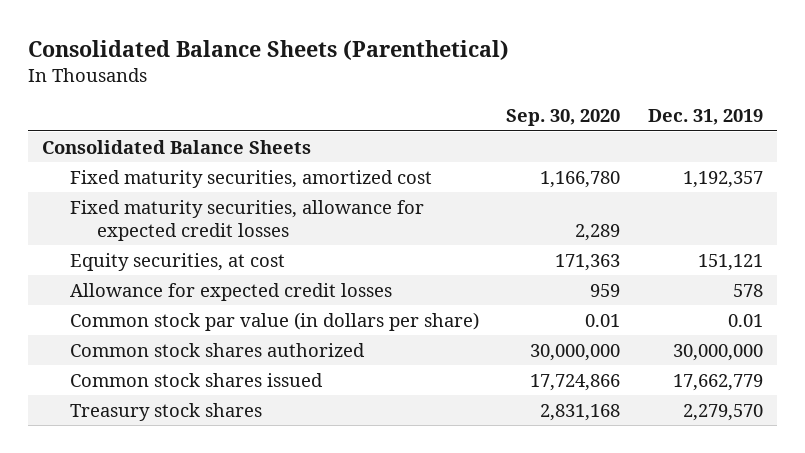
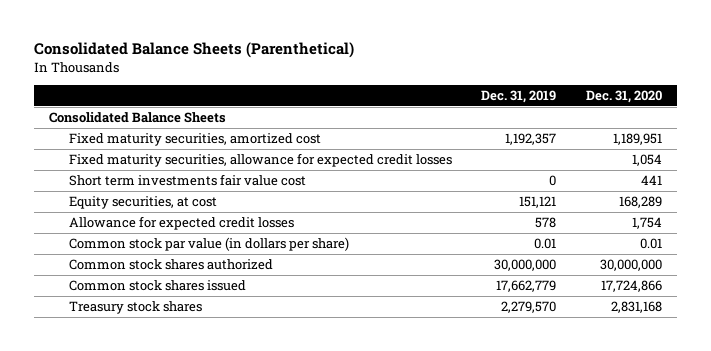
- | Sep. 30, 2020 | Dec. 31, 2019
+ | Dec. 31, 2019 | Dec. 31, 2020
+ Short term investments fair value cost | 0 | 441

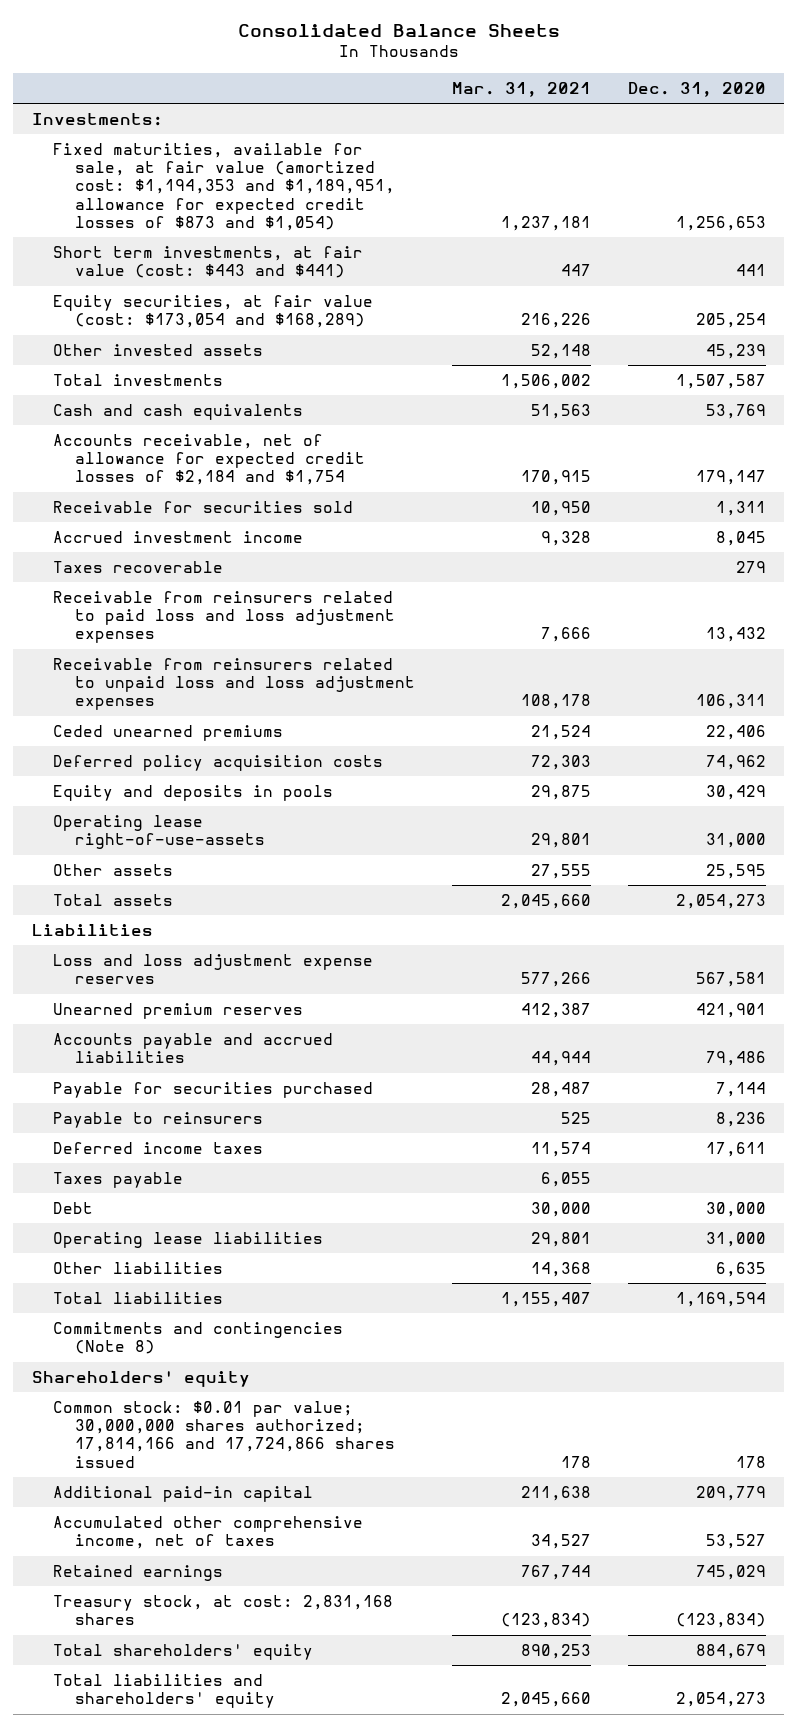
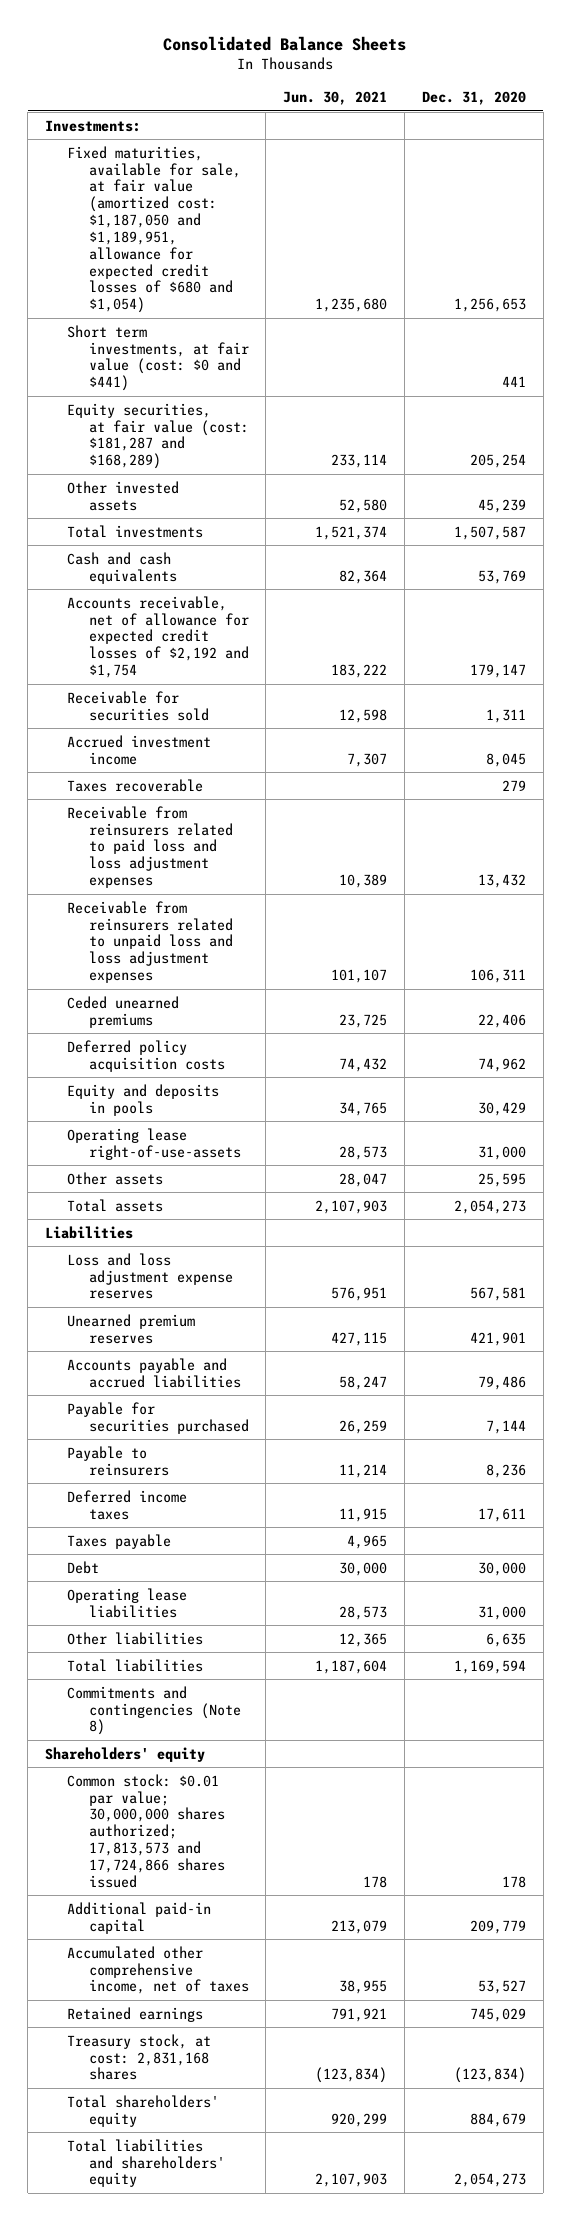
- | Mar. 31, 2021 | Dec. 31, 2020
+ | Jun. 30, 2021 | Dec. 31, 2020
- Fixed maturities, available for sale, at fair value (amortized cost: $1,194,353 and $1,189,951, allowance for expected credit losses of $873 and $1,054) | 1,237,181 | 1,256,653
- Short term investments, at fair value (cost: $443 and $441) | 447 | 441
- Equity securities, at fair value (cost: $173,054 and $168,289) | 216,226 | 205,254
+ Fixed maturities, available for sale, at fair value (amortized cost: $1,187,050 and $1,189,951, allowance for expected credit losses of $680 and $1,054) | 1,235,680 | 1,256,653
+ Short term investments, at fair value (cost: $0 and $441) | | 441
+ Equity securities, at fair value (cost: $181,287 and $168,289) | 233,114 | 205,254
- Accounts receivable, net of allowance for expected credit losses of $2,184 and $1,754 | 170,915 | 179,147
+ Accounts receivable, net of allowance for expected credit losses of $2,192 and $1,754 | 183,222 | 179,147
- Common stock: $0.01 par value; 30,000,000 shares authorized; 17,814,166 and 17,724,866 shares issued | 178 | 178
+ Common stock: $0.01 par value; 30,000,000 shares authorized; 17,813,573 and 17,724,866 shares issued | 178 | 178

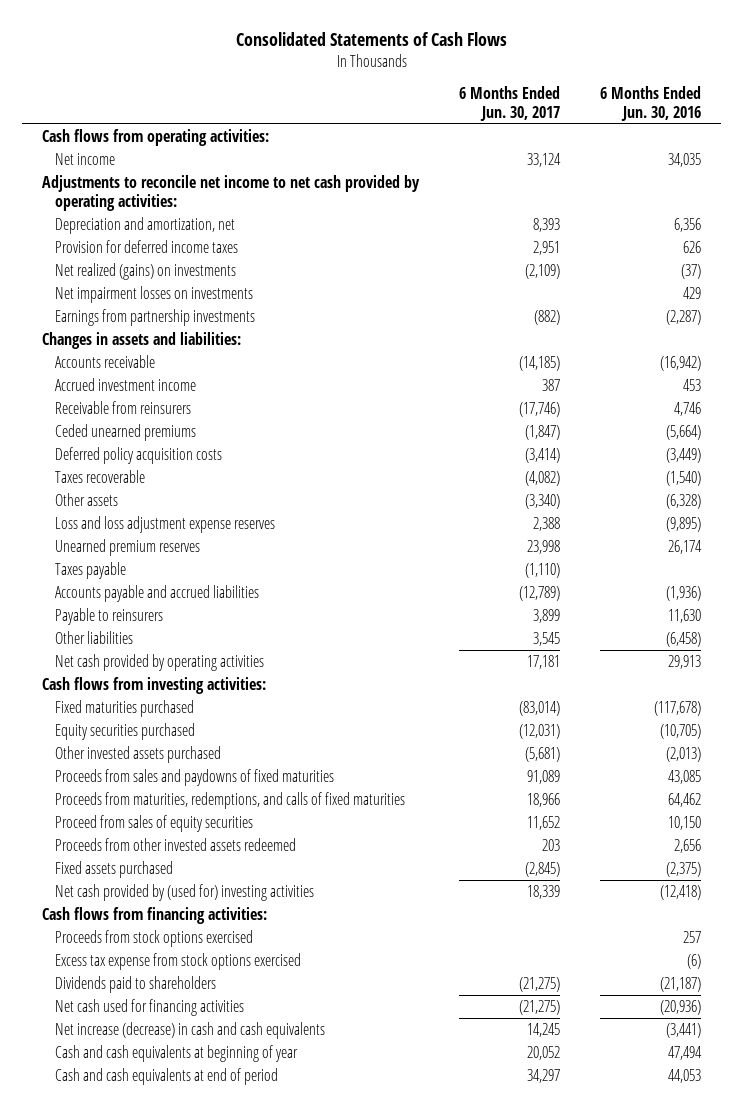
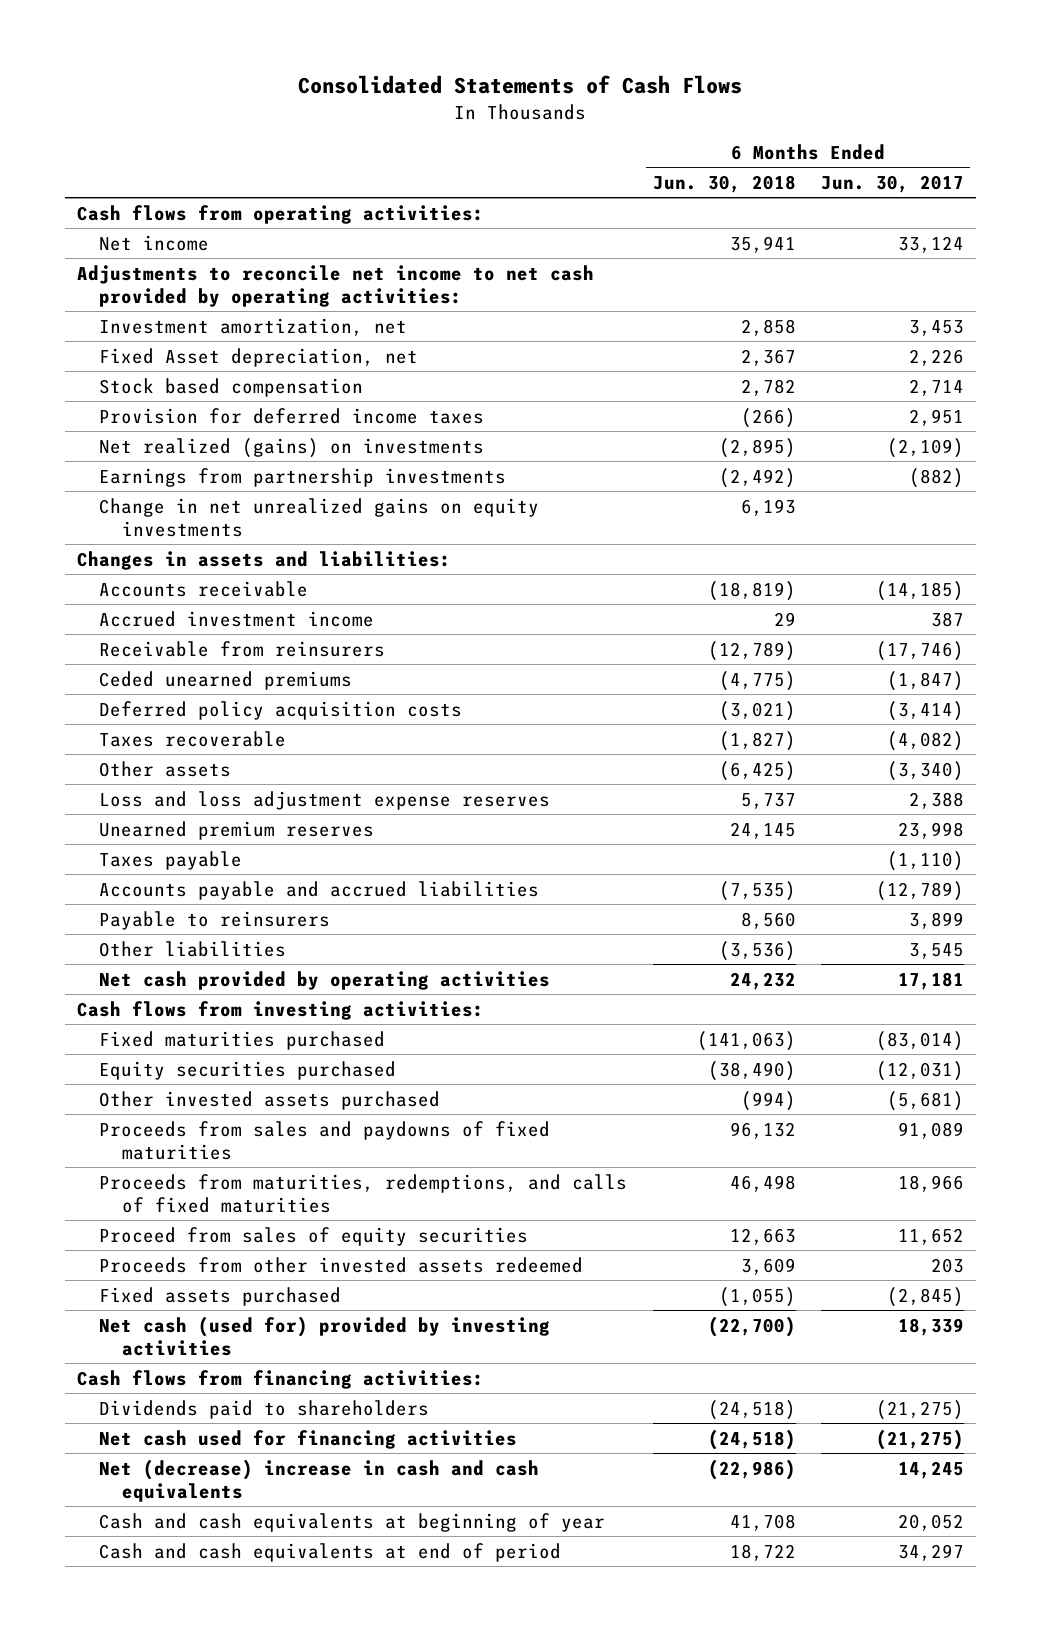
- | 6 Months Ended Jun. 30, 2017 | 6 Months Ended Jun. 30, 2016
+ | 6 Months Ended Jun. 30, 2018 | 6 Months Ended Jun. 30, 2017
- Depreciation and amortization, net | 8,393 | 6,356
+ Investment amortization, net | 2,858 | 3,453
+ Fixed Asset depreciation, net | 2,367 | 2,226
+ Stock based compensation | 2,782 | 2,714
- Net impairment losses on investments | | 429
+ Change in net unrealized gains on equity investments | 6,193 |
- Net cash provided by (used for) investing activities | 18,339 | (12,418)
+ Net cash (used for) provided by investing activities | (22,700) | 18,339
- Proceeds from stock options exercised | | 257
- Excess tax expense from stock options exercised | | (6)
- Net increase (decrease) in cash and cash equivalents | 14,245 | (3,441)
+ Net (decrease) increase in cash and cash equivalents | (22,986) | 14,245

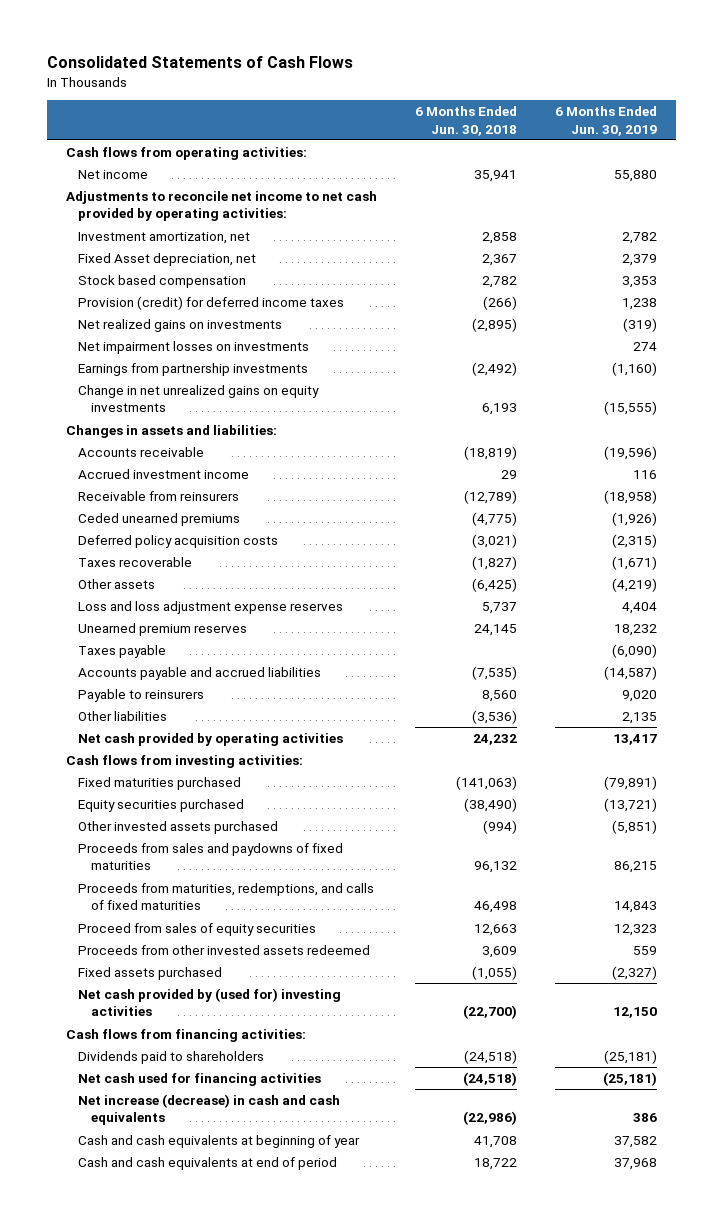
- | 6 Months Ended Jun. 30, 2018 | 6 Months Ended Jun. 30, 2017
+ | 6 Months Ended Jun. 30, 2018 | 6 Months Ended Jun. 30, 2019
- Provision for deferred income taxes | (266) | 2,951
- Net realized (gains) on investments | (2,895) | (2,109)
+ Provision (credit) for deferred income taxes | (266) | 1,238
+ Net realized gains on investments | (2,895) | (319)
+ Net impairment losses on investments | | 274
- Net cash (used for) provided by investing activities | (22,700) | 18,339
+ Net cash provided by (used for) investing activities | (22,700) | 12,150
- Net (decrease) increase in cash and cash equivalents | (22,986) | 14,245
+ Net increase (decrease) in cash and cash equivalents | (22,986) | 386

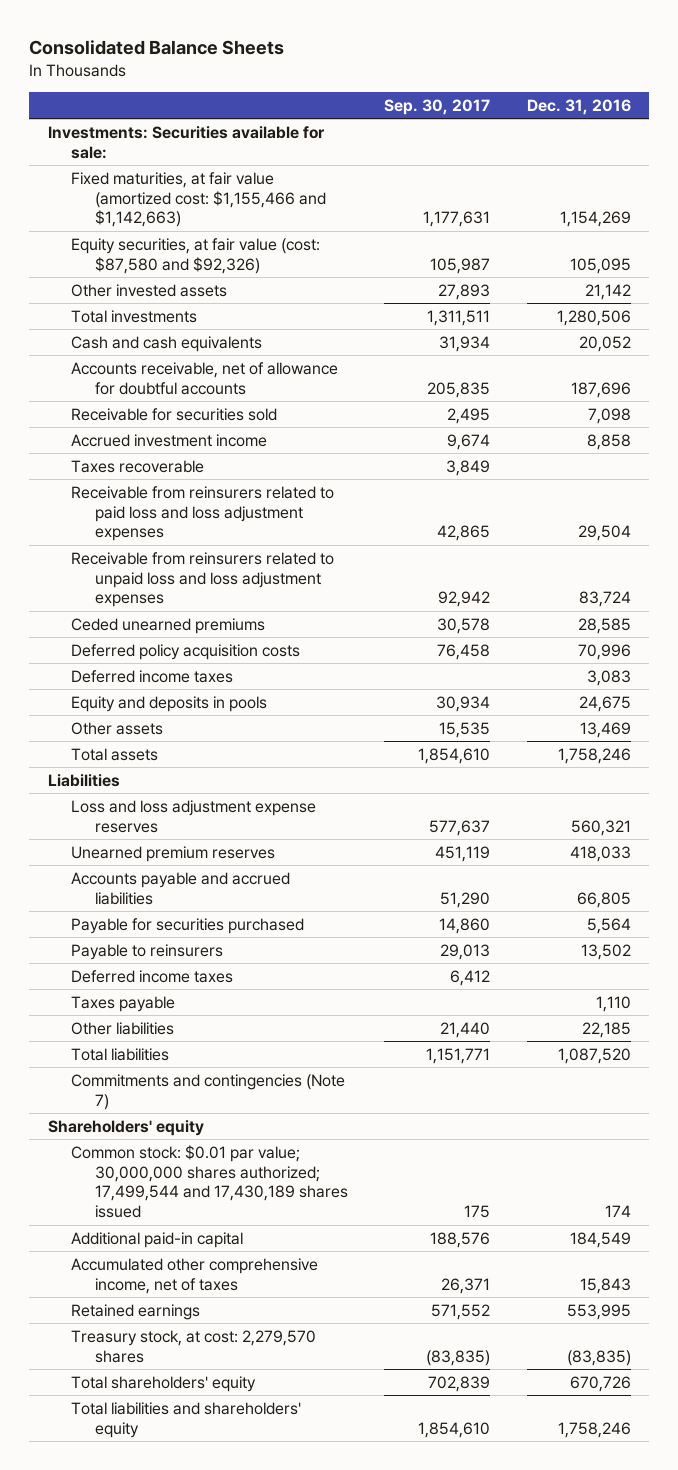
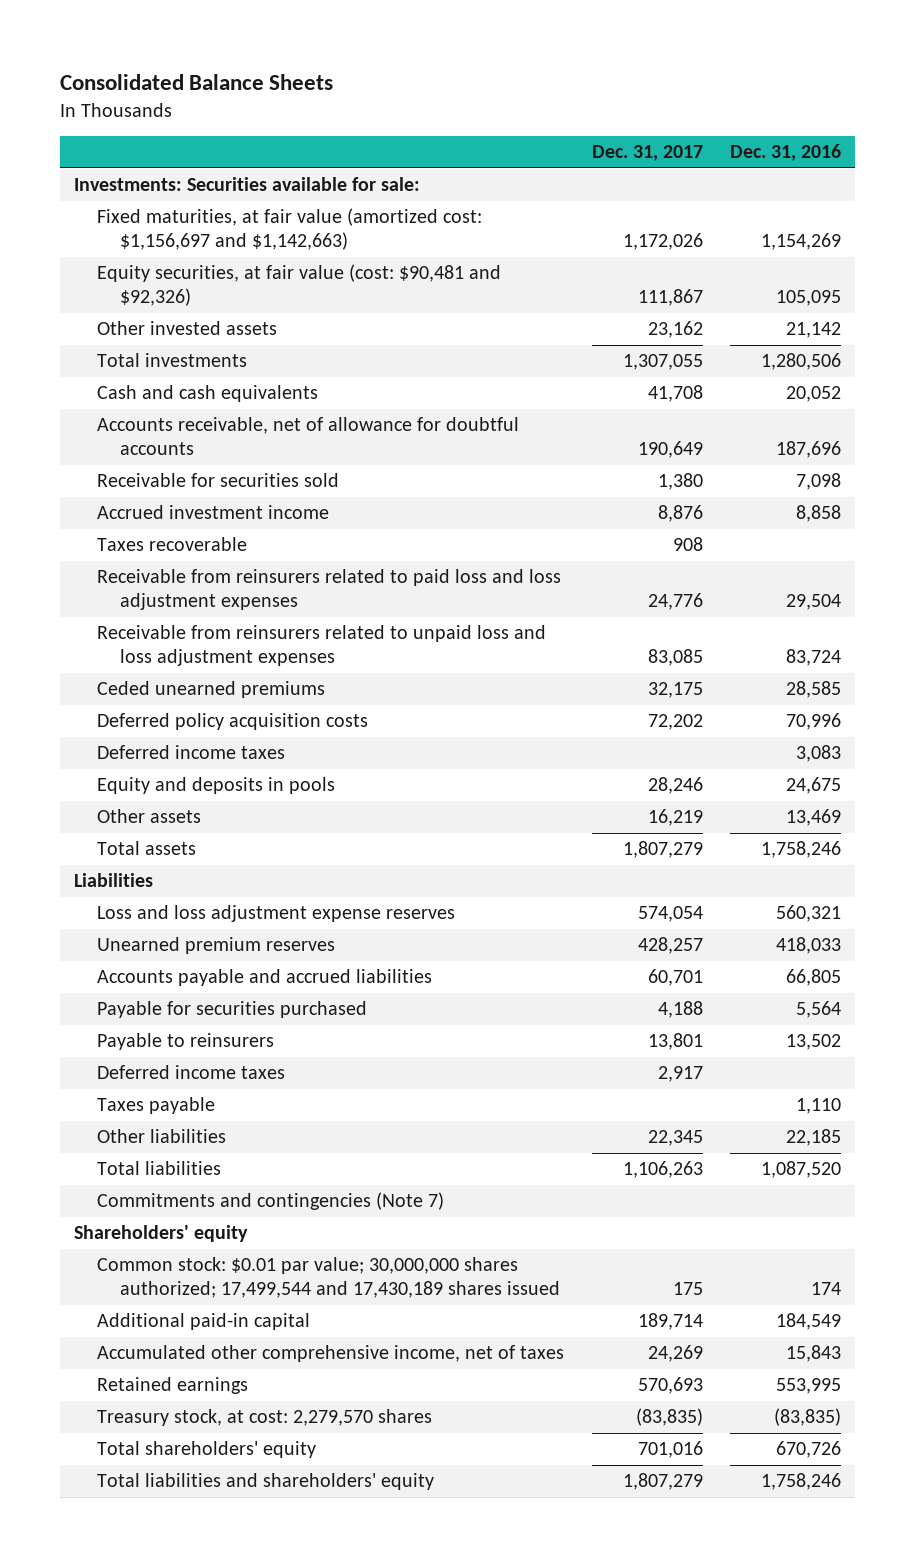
- | Sep. 30, 2017 | Dec. 31, 2016
+ | Dec. 31, 2017 | Dec. 31, 2016
- Fixed maturities, at fair value (amortized cost: $1,155,466 and $1,142,663) | 1,177,631 | 1,154,269
- Equity securities, at fair value (cost: $87,580 and $92,326) | 105,987 | 105,095
+ Fixed maturities, at fair value (amortized cost: $1,156,697 and $1,142,663) | 1,172,026 | 1,154,269
+ Equity securities, at fair value (cost: $90,481 and $92,326) | 111,867 | 105,095

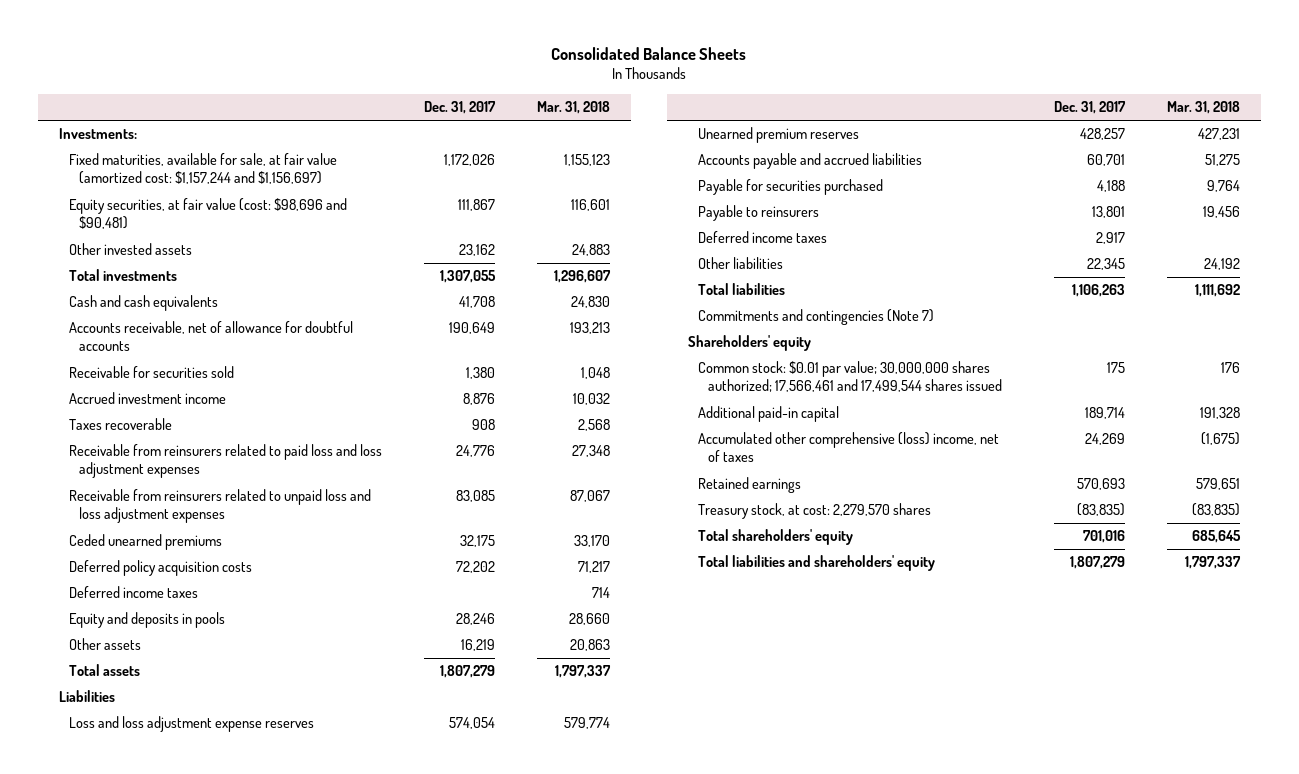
- | Dec. 31, 2017 | Dec. 31, 2016
+ | Dec. 31, 2017 | Mar. 31, 2018
- Investments: Securities available for sale:
- Fixed maturities, at fair value (amortized cost: $1,156,697 and $1,142,663) | 1,172,026 | 1,154,269
- Equity securities, at fair value (cost: $90,481 and $92,326) | 111,867 | 105,095
+ Investments:
+ Fixed maturities, available for sale, at fair value (amortized cost: $1,157,244 and $1,156,697) | 1,172,026 | 1,155,123
+ Equity securities, at fair value (cost: $98,696 and $90,481) | 111,867 | 116,601
- Taxes payable | | 1,110
- Common stock: $0.01 par value; 30,000,000 shares authorized; 17,499,544 and 17,430,189 shares issued | 175 | 174
+ Common stock: $0.01 par value; 30,000,000 shares authorized; 17,566,461 and 17,499,544 shares issued | 175 | 176
- Accumulated other comprehensive income, net of taxes | 24,269 | 15,843
+ Accumulated other comprehensive (loss) income, net of taxes | 24,269 | (1,675)

